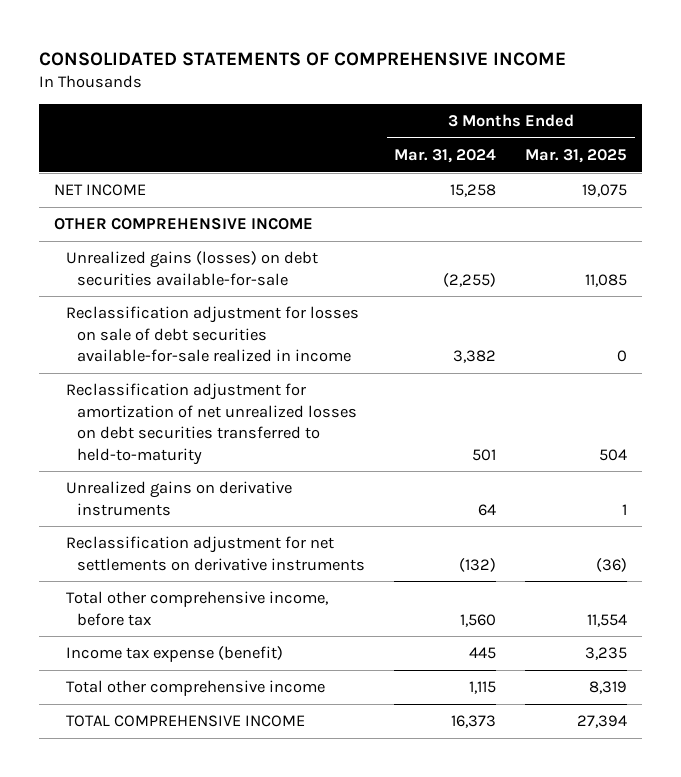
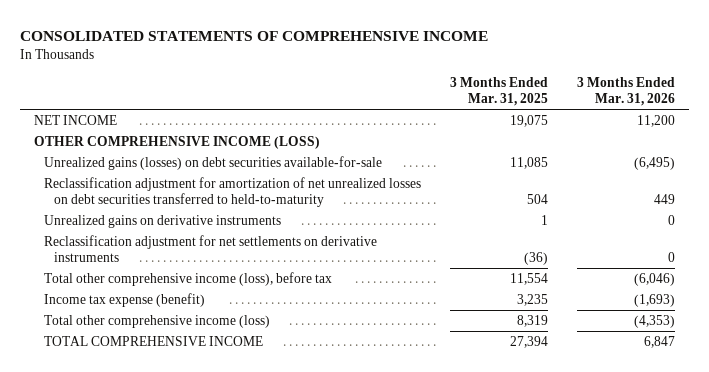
- | 3 Months Ended Mar. 31, 2024 | 3 Months Ended Mar. 31, 2025
+ | 3 Months Ended Mar. 31, 2025 | 3 Months Ended Mar. 31, 2026
- OTHER COMPREHENSIVE INCOME
+ OTHER COMPREHENSIVE INCOME (LOSS)
- Reclassification adjustment for losses on sale of debt securities available-for-sale realized in income | 3,382 | 0
- Total other comprehensive income, before tax | 1,560 | 11,554
+ Total other comprehensive income (loss), before tax | 11,554 | (6,046)
- Total other comprehensive income | 1,115 | 8,319
+ Total other comprehensive income (loss) | 8,319 | (4,353)

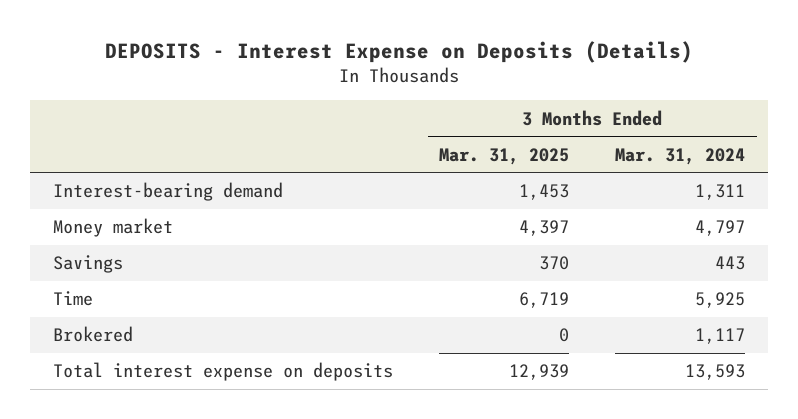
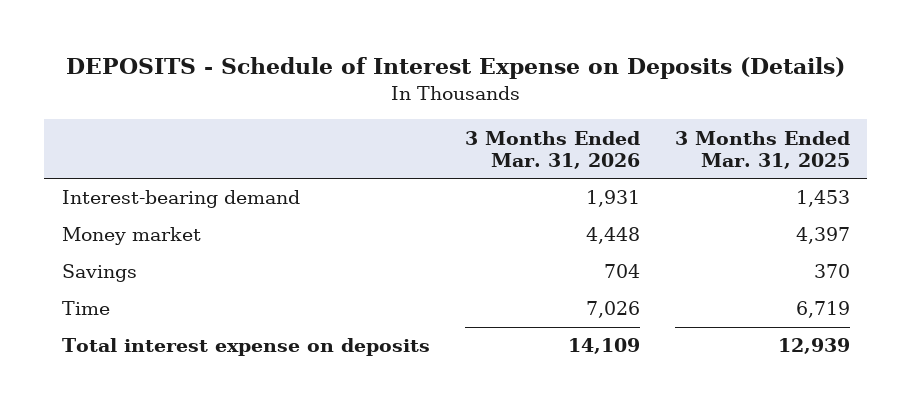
- DEPOSITS - Interest Expense on Deposits (Details)
+ DEPOSITS - Schedule of Interest Expense on Deposits (Details)
- | 3 Months Ended Mar. 31, 2025 | 3 Months Ended Mar. 31, 2024
+ | 3 Months Ended Mar. 31, 2026 | 3 Months Ended Mar. 31, 2025
- Brokered | 0 | 1,117

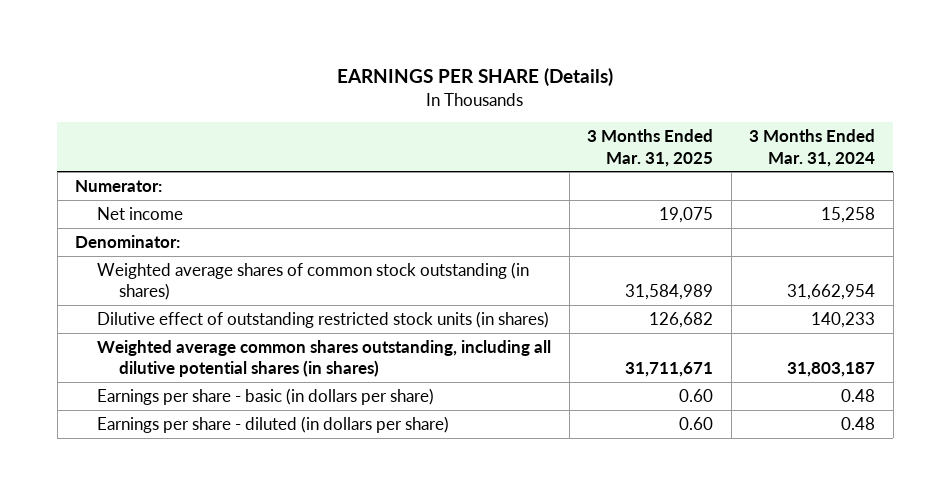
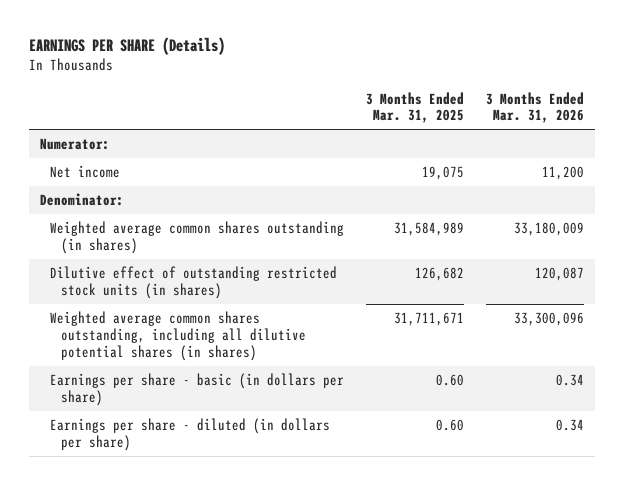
- | 3 Months Ended Mar. 31, 2025 | 3 Months Ended Mar. 31, 2024
+ | 3 Months Ended Mar. 31, 2025 | 3 Months Ended Mar. 31, 2026
- Weighted average shares of common stock outstanding (in shares) | 31,584,989 | 31,662,954
+ Weighted average common shares outstanding (in shares) | 31,584,989 | 33,180,009

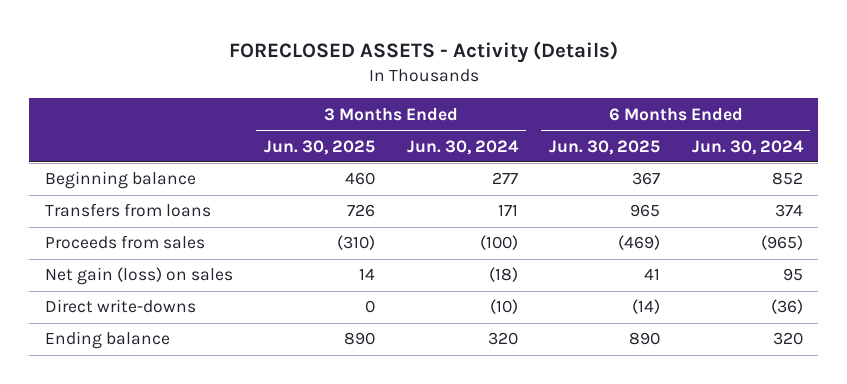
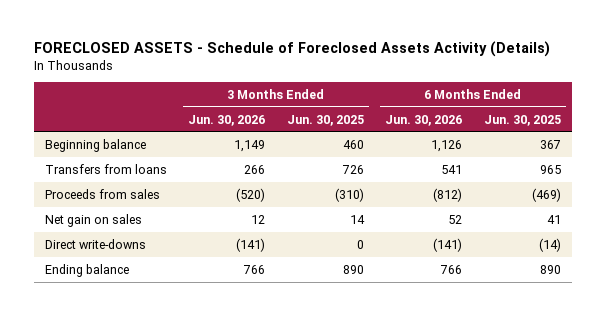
- FORECLOSED ASSETS - Activity (Details)
+ FORECLOSED ASSETS - Schedule of Foreclosed Assets Activity (Details)
- | 3 Months Ended Jun. 30, 2025 | 3 Months Ended Jun. 30, 2024 | 6 Months Ended Jun. 30, 2025 | 6 Months Ended Jun. 30, 2024
+ | 3 Months Ended Jun. 30, 2026 | 3 Months Ended Jun. 30, 2025 | 6 Months Ended Jun. 30, 2026 | 6 Months Ended Jun. 30, 2025
- Net gain (loss) on sales | 14 | (18) | 41 | 95
+ Net gain on sales | 12 | 14 | 52 | 41

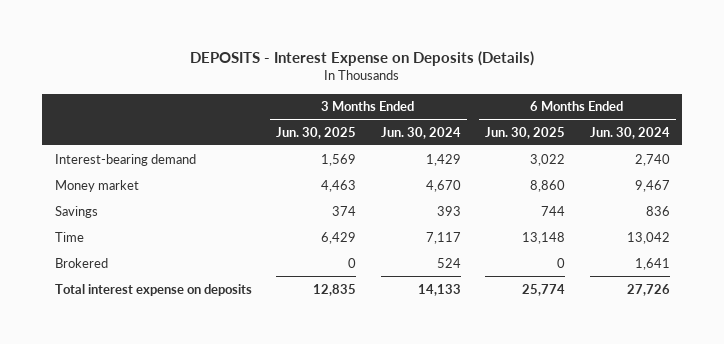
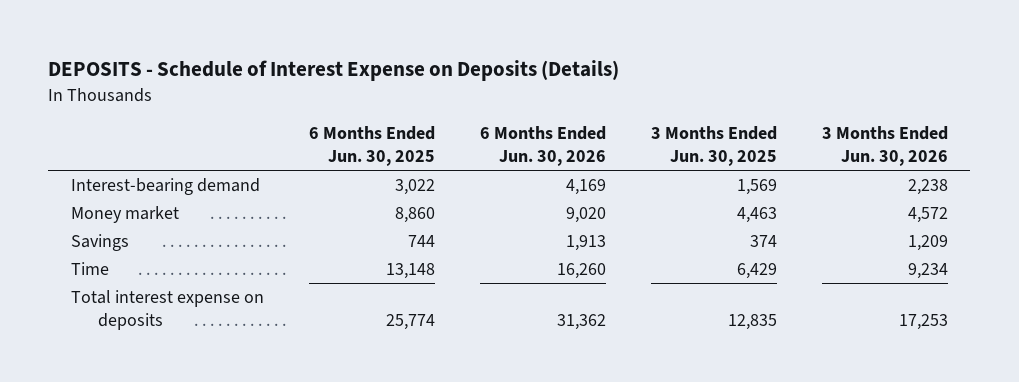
- DEPOSITS - Interest Expense on Deposits (Details)
+ DEPOSITS - Schedule of Interest Expense on Deposits (Details)
- | 3 Months Ended Jun. 30, 2025 | 3 Months Ended Jun. 30, 2024 | 6 Months Ended Jun. 30, 2025 | 6 Months Ended Jun. 30, 2024
+ | 6 Months Ended Jun. 30, 2025 | 6 Months Ended Jun. 30, 2026 | 3 Months Ended Jun. 30, 2025 | 3 Months Ended Jun. 30, 2026
- Brokered | 0 | 524 | 0 | 1,641

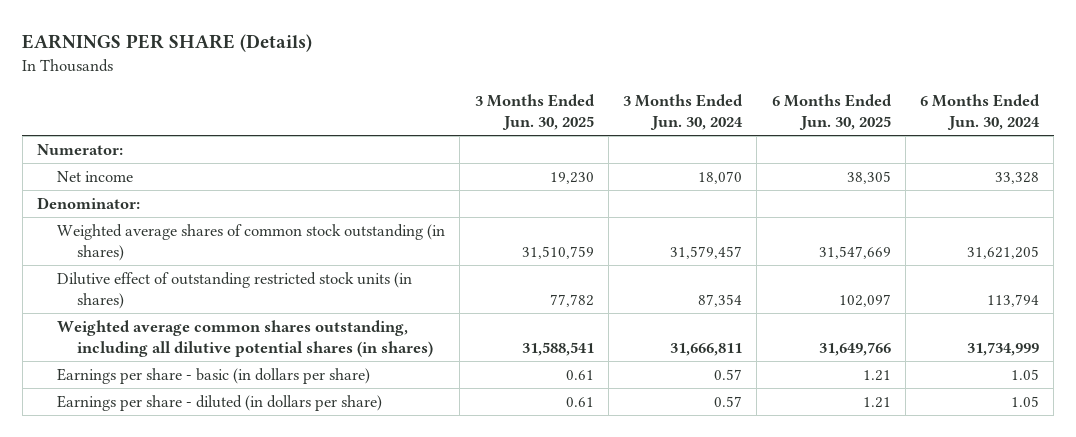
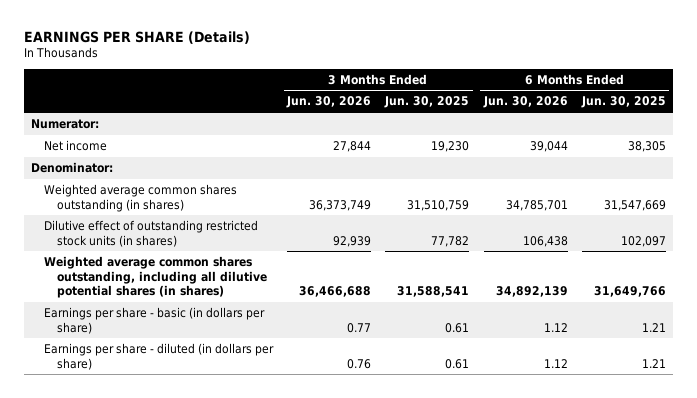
- | 3 Months Ended Jun. 30, 2025 | 3 Months Ended Jun. 30, 2024 | 6 Months Ended Jun. 30, 2025 | 6 Months Ended Jun. 30, 2024
+ | 3 Months Ended Jun. 30, 2026 | 3 Months Ended Jun. 30, 2025 | 6 Months Ended Jun. 30, 2026 | 6 Months Ended Jun. 30, 2025
- Weighted average shares of common stock outstanding (in shares) | 31,510,759 | 31,579,457 | 31,547,669 | 31,621,205
+ Weighted average common shares outstanding (in shares) | 36,373,749 | 31,510,759 | 34,785,701 | 31,547,669

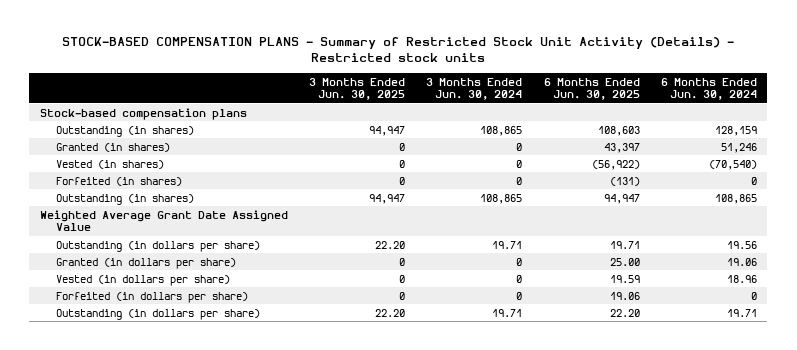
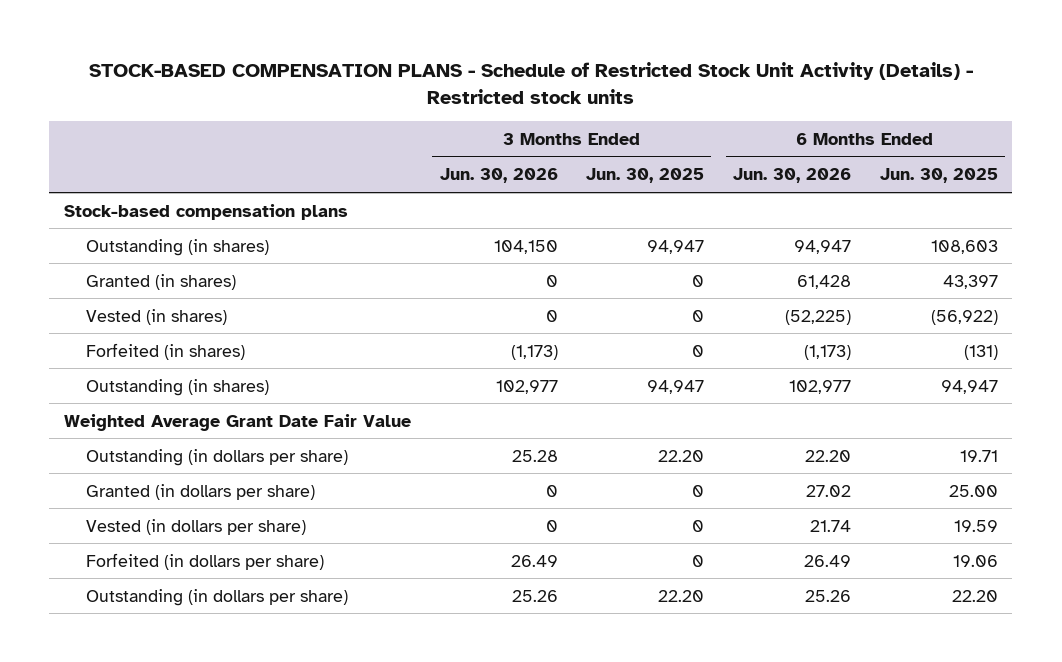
- STOCK-BASED COMPENSATION PLANS - Summary of Restricted Stock Unit Activity (Details) - Restricted stock units
+ STOCK-BASED COMPENSATION PLANS - Schedule of Restricted Stock Unit Activity (Details) - Restricted stock units
- | 3 Months Ended Jun. 30, 2025 | 3 Months Ended Jun. 30, 2024 | 6 Months Ended Jun. 30, 2025 | 6 Months Ended Jun. 30, 2024
+ | 3 Months Ended Jun. 30, 2026 | 3 Months Ended Jun. 30, 2025 | 6 Months Ended Jun. 30, 2026 | 6 Months Ended Jun. 30, 2025
- Weighted Average Grant Date Assigned Value
+ Weighted Average Grant Date Fair Value

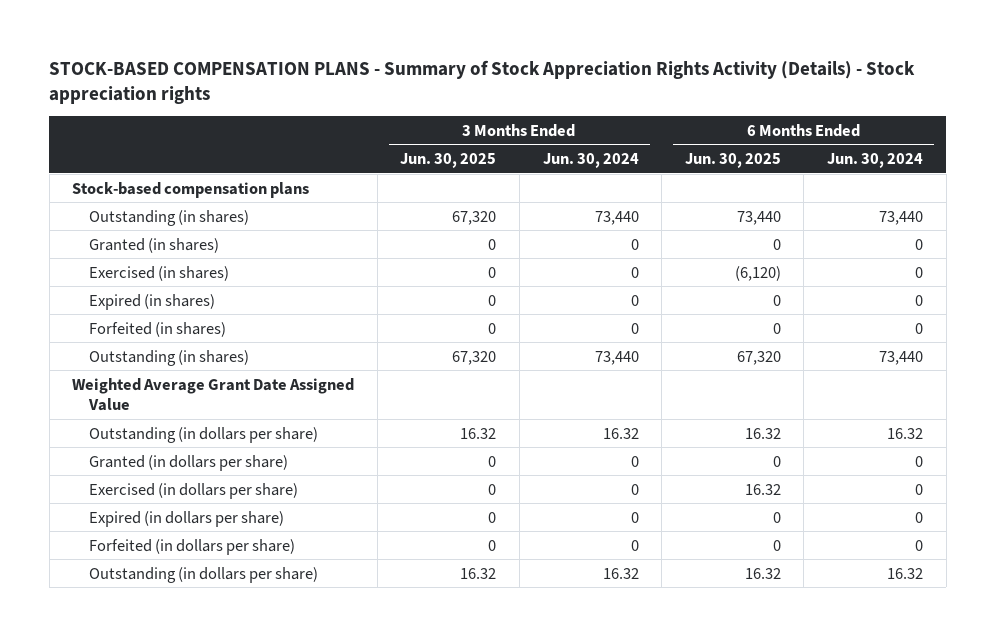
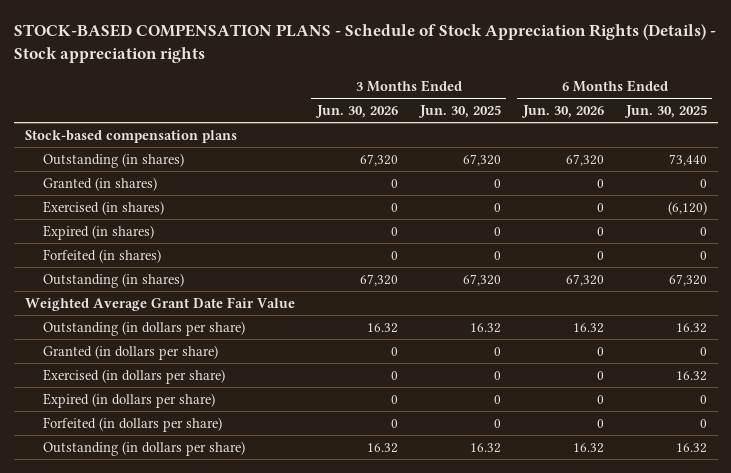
- STOCK-BASED COMPENSATION PLANS - Summary of Stock Appreciation Rights Activity (Details) - Stock appreciation rights
+ STOCK-BASED COMPENSATION PLANS - Schedule of Stock Appreciation Rights (Details) - Stock appreciation rights
- | 3 Months Ended Jun. 30, 2025 | 3 Months Ended Jun. 30, 2024 | 6 Months Ended Jun. 30, 2025 | 6 Months Ended Jun. 30, 2024
+ | 3 Months Ended Jun. 30, 2026 | 3 Months Ended Jun. 30, 2025 | 6 Months Ended Jun. 30, 2026 | 6 Months Ended Jun. 30, 2025
- Weighted Average Grant Date Assigned Value
+ Weighted Average Grant Date Fair Value

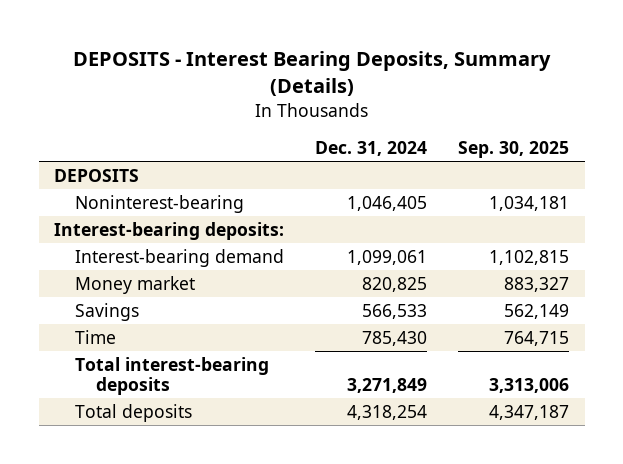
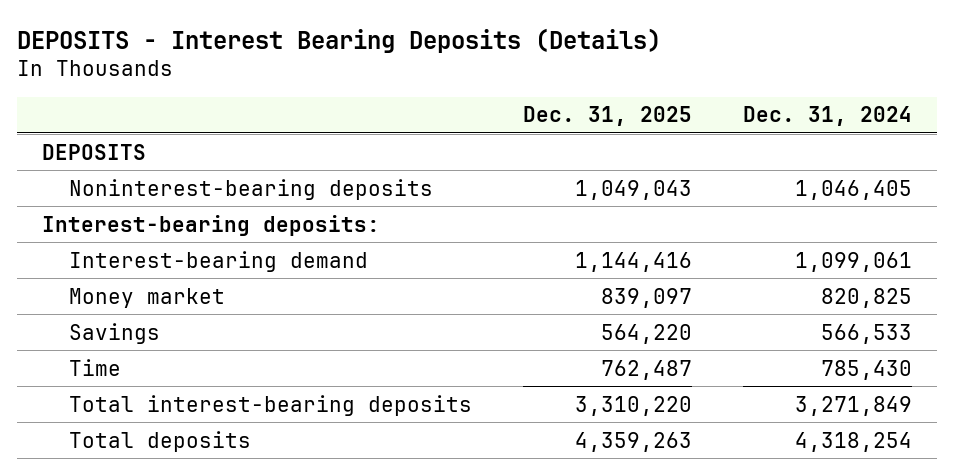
- DEPOSITS - Interest Bearing Deposits, Summary (Details)
+ DEPOSITS - Interest Bearing Deposits (Details)
- | Dec. 31, 2024 | Sep. 30, 2025
+ | Dec. 31, 2025 | Dec. 31, 2024
- Noninterest-bearing | 1,046,405 | 1,034,181
+ Noninterest-bearing deposits | 1,049,043 | 1,046,405

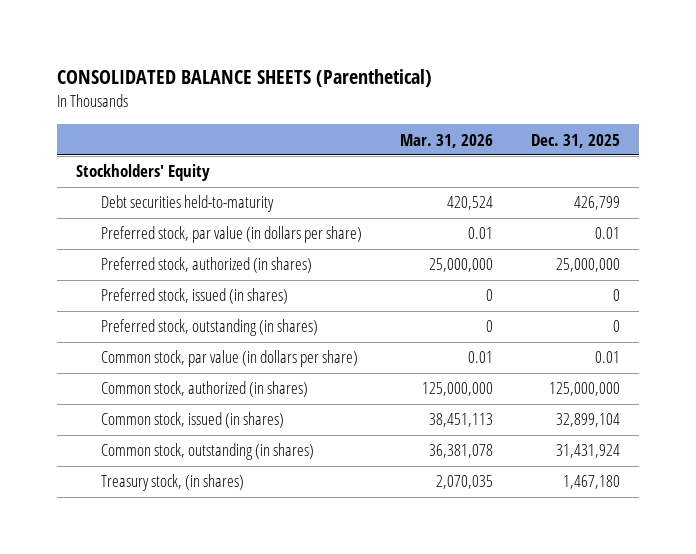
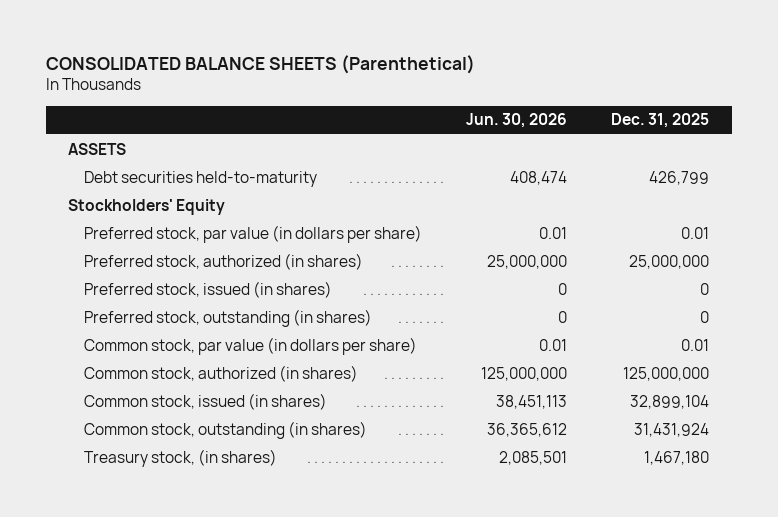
- | Mar. 31, 2026 | Dec. 31, 2025
+ | Jun. 30, 2026 | Dec. 31, 2025
+ ASSETS
moved down: Stockholders' Equity

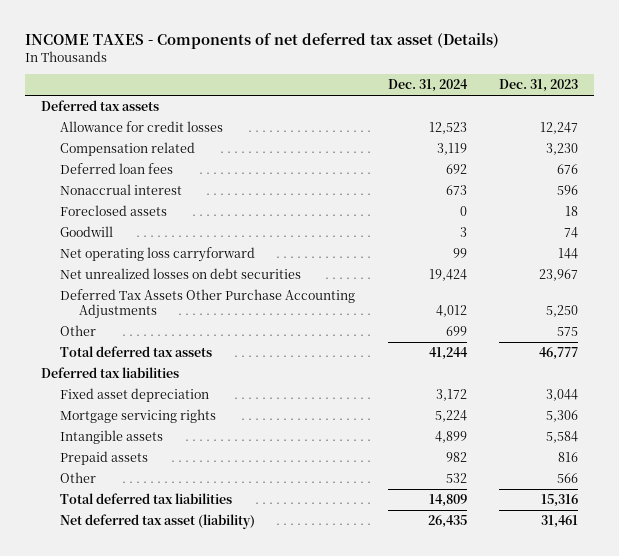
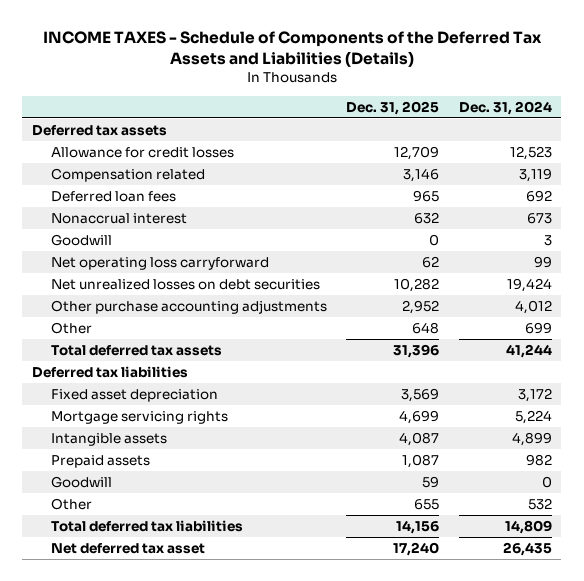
- INCOME TAXES - Components of net deferred tax asset (Details)
+ INCOME TAXES - Schedule of Components of the Deferred Tax Assets and Liabilities (Details)
- | Dec. 31, 2024 | Dec. 31, 2023
+ | Dec. 31, 2025 | Dec. 31, 2024
- Foreclosed assets | 0 | 18
- Deferred Tax Assets Other Purchase Accounting Adjustments | 4,012 | 5,250
+ Other purchase accounting adjustments | 2,952 | 4,012
+ Goodwill | 59 | 0
- Net deferred tax asset (liability) | 26,435 | 31,461
+ Net deferred tax asset | 17,240 | 26,435

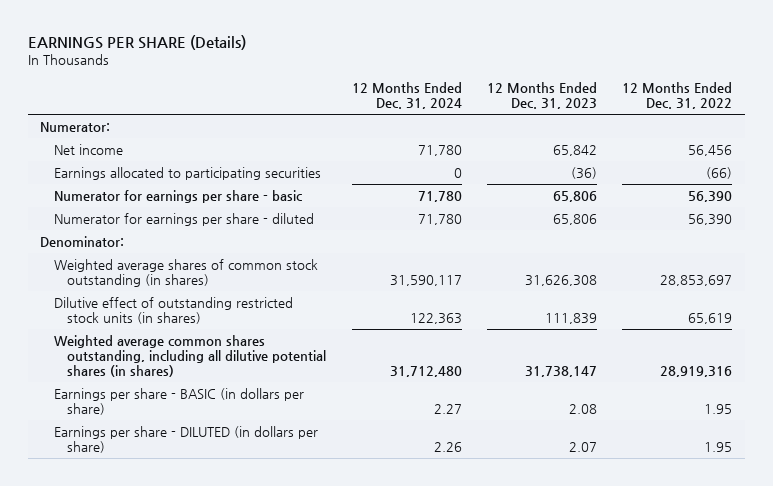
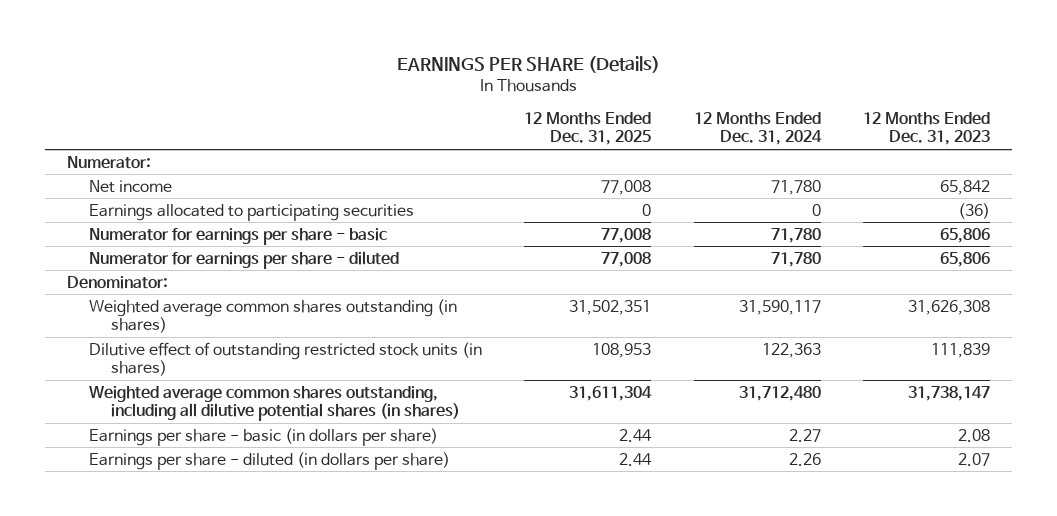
- | 12 Months Ended Dec. 31, 2024 | 12 Months Ended Dec. 31, 2023 | 12 Months Ended Dec. 31, 2022
+ | 12 Months Ended Dec. 31, 2025 | 12 Months Ended Dec. 31, 2024 | 12 Months Ended Dec. 31, 2023
- Weighted average shares of common stock outstanding (in shares) | 31,590,117 | 31,626,308 | 28,853,697
+ Weighted average common shares outstanding (in shares) | 31,502,351 | 31,590,117 | 31,626,308
- Earnings per share - BASIC (in dollars per share) | 2.27 | 2.08 | 1.95
- Earnings per share - DILUTED (in dollars per share) | 2.26 | 2.07 | 1.95
+ Earnings per share - basic (in dollars per share) | 2.44 | 2.27 | 2.08
+ Earnings per share - diluted (in dollars per share) | 2.44 | 2.26 | 2.07

